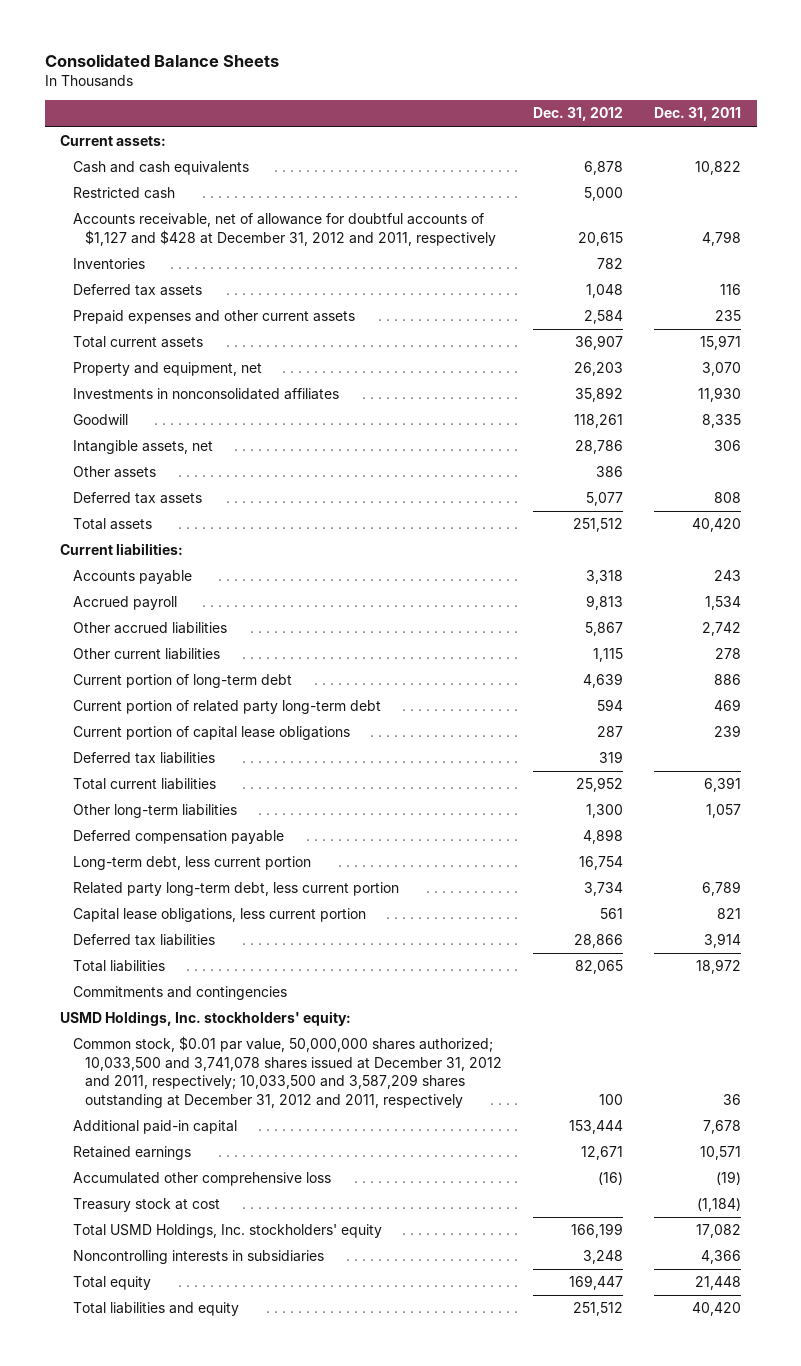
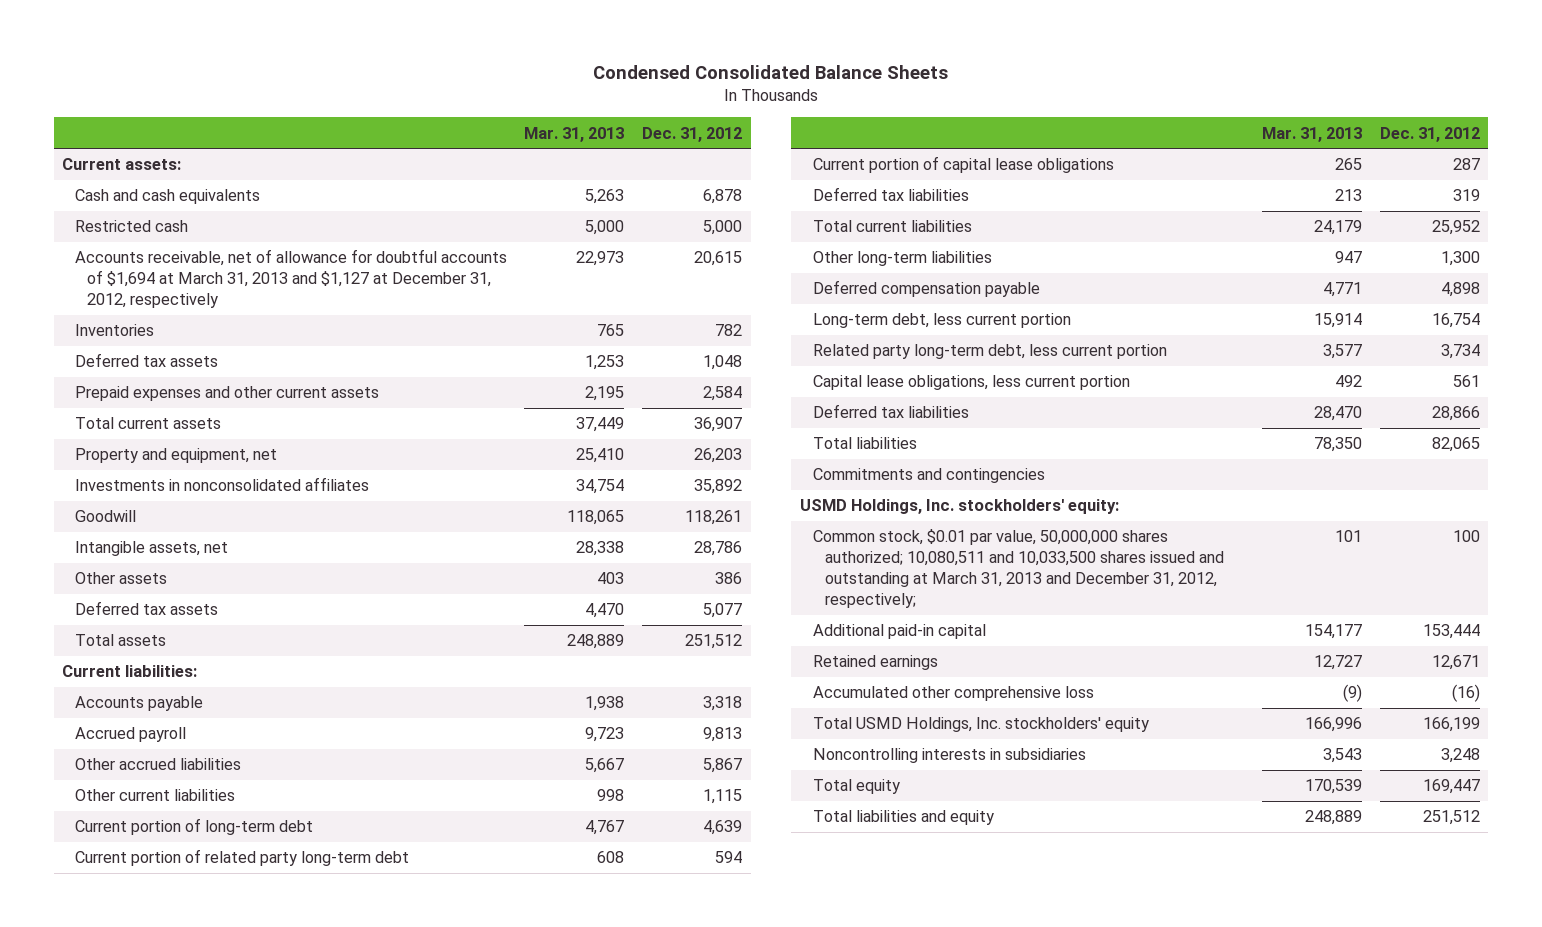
- Consolidated Balance Sheets
+ Condensed Consolidated Balance Sheets
- | Dec. 31, 2012 | Dec. 31, 2011
+ | Mar. 31, 2013 | Dec. 31, 2012
- Accounts receivable, net of allowance for doubtful accounts of $1,127 and $428 at December 31, 2012 and 2011, respectively | 20,615 | 4,798
+ Accounts receivable, net of allowance for doubtful accounts of $1,694 at March 31, 2013 and $1,127 at December 31, 2012, respectively | 22,973 | 20,615
- Common stock, $0.01 par value, 50,000,000 shares authorized; 10,033,500 and 3,741,078 shares issued at December 31, 2012 and 2011, respectively; 10,033,500 and 3,587,209 shares outstanding at December 31, 2012 and 2011, respectively | 100 | 36
+ Common stock, $0.01 par value, 50,000,000 shares authorized; 10,080,511 and 10,033,500 shares issued and outstanding at March 31, 2013 and December 31, 2012, respectively; | 101 | 100
- Treasury stock at cost | | (1,184)

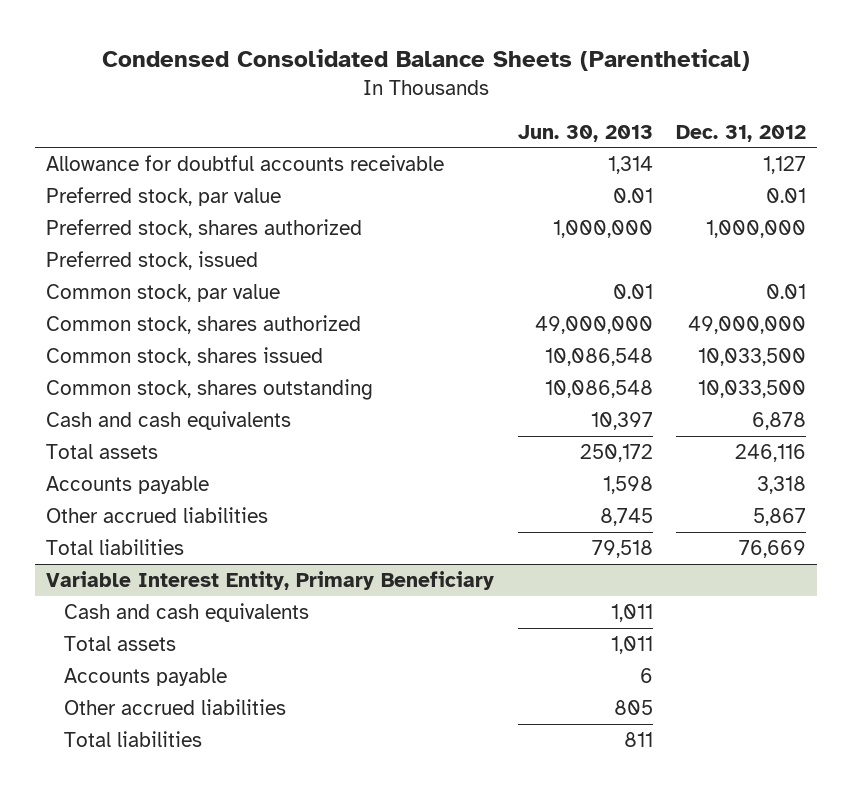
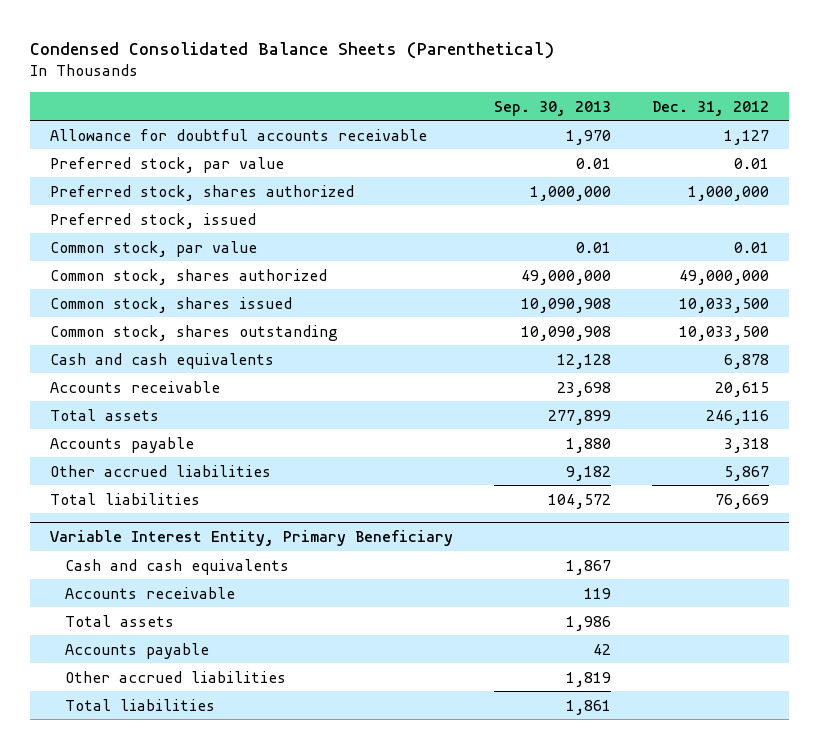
- | Jun. 30, 2013 | Dec. 31, 2012
+ | Sep. 30, 2013 | Dec. 31, 2012
+ Accounts receivable | 23,698 | 20,615
@ Variable Interest Entity, Primary Beneficiary
+ Accounts receivable | 119 |

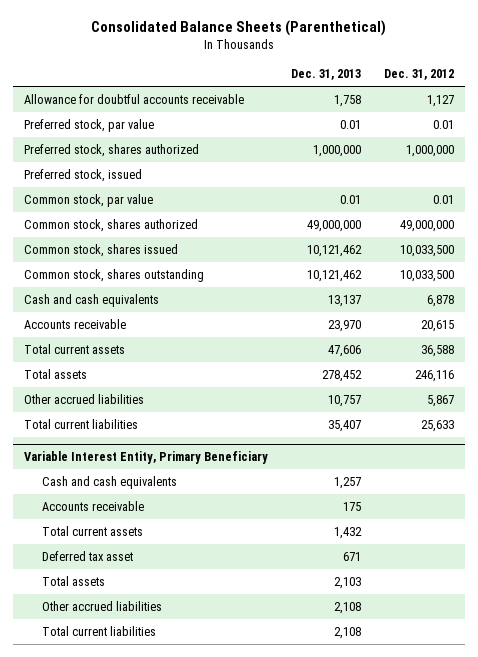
- Condensed Consolidated Balance Sheets (Parenthetical)
+ Consolidated Balance Sheets (Parenthetical)
- | Sep. 30, 2013 | Dec. 31, 2012
+ | Dec. 31, 2013 | Dec. 31, 2012
+ Total current assets | 47,606 | 36,588
- Accounts payable | 1,880 | 3,318
- Total liabilities | 104,572 | 76,669
+ Total current liabilities | 35,407 | 25,633
@ Variable Interest Entity, Primary Beneficiary
+ Total current assets | 1,432 |
+ Deferred tax asset | 671 |
- Accounts payable | 42 |
- Total liabilities | 1,861 |
+ Total current liabilities | 2,108 |

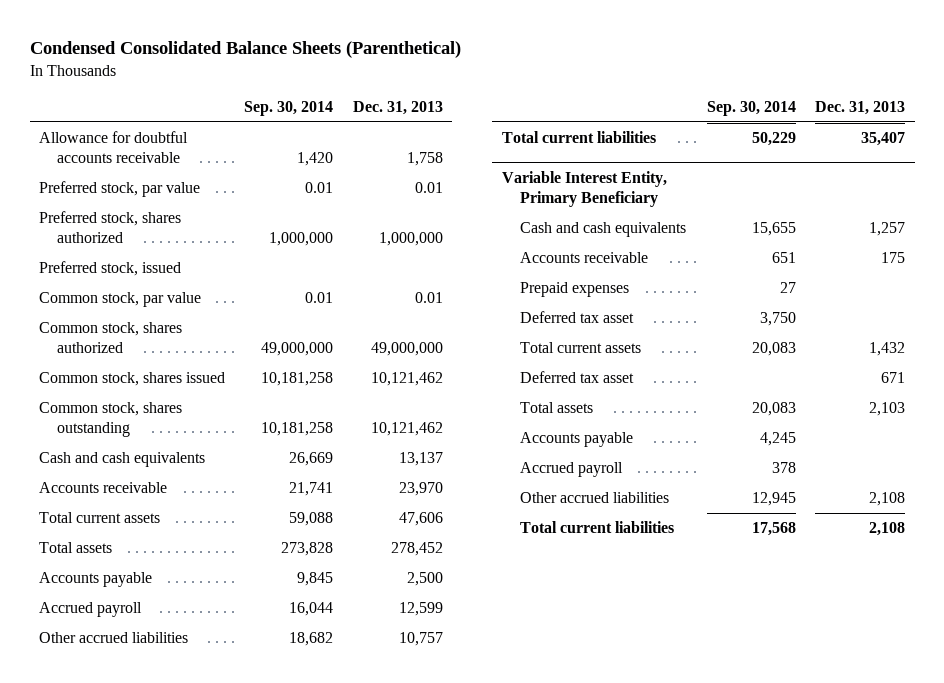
- Consolidated Balance Sheets (Parenthetical)
+ Condensed Consolidated Balance Sheets (Parenthetical)
- | Dec. 31, 2013 | Dec. 31, 2012
+ | Sep. 30, 2014 | Dec. 31, 2013
+ Accounts payable | 9,845 | 2,500
+ Accrued payroll | 16,044 | 12,599
@ Variable Interest Entity, Primary Beneficiary
+ Prepaid expenses | 27 |
+ Deferred tax asset | 3,750 |
+ Accounts payable | 4,245 |
+ Accrued payroll | 378 |

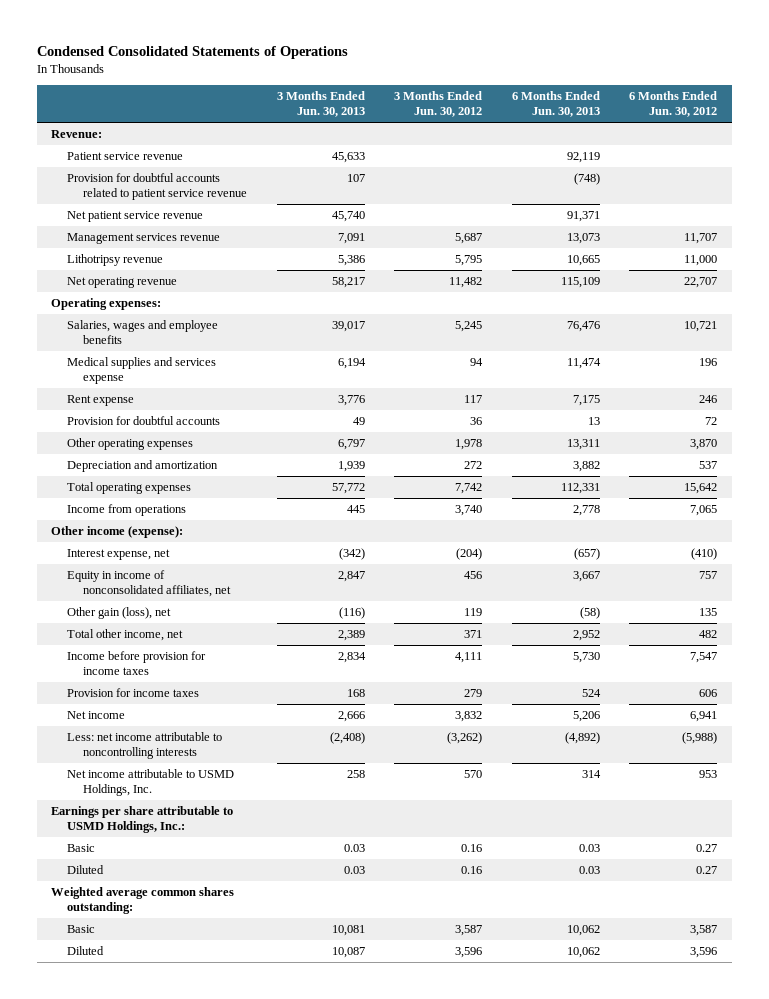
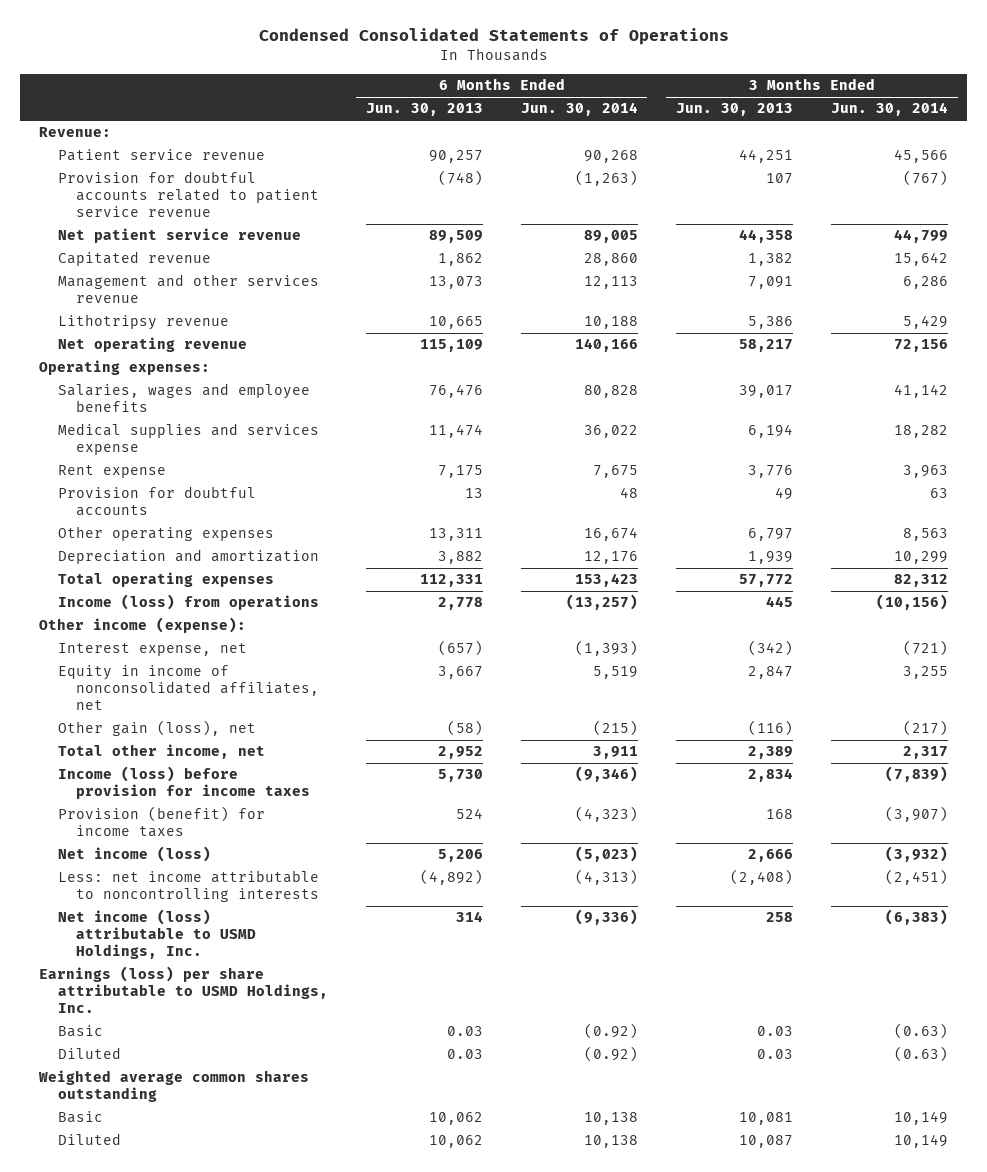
- | 3 Months Ended Jun. 30, 2013 | 3 Months Ended Jun. 30, 2012 | 6 Months Ended Jun. 30, 2013 | 6 Months Ended Jun. 30, 2012
+ | 6 Months Ended Jun. 30, 2013 | 6 Months Ended Jun. 30, 2014 | 3 Months Ended Jun. 30, 2013 | 3 Months Ended Jun. 30, 2014
- Patient service revenue | 45,633 | | 92,119 |
+ Patient service revenue | 90,257 | 90,268 | 44,251 | 45,566
- Net patient service revenue | 45,740 | | 91,371 |
- Management services revenue | 7,091 | 5,687 | 13,073 | 11,707
+ Net patient service revenue | 89,509 | 89,005 | 44,358 | 44,799
+ Capitated revenue | 1,862 | 28,860 | 1,382 | 15,642
+ Management and other services revenue | 13,073 | 12,113 | 7,091 | 6,286
- Income from operations | 445 | 3,740 | 2,778 | 7,065
+ Income (loss) from operations | 2,778 | (13,257) | 445 | (10,156)
- Income before provision for income taxes | 2,834 | 4,111 | 5,730 | 7,547
- Provision for income taxes | 168 | 279 | 524 | 606
- Net income | 2,666 | 3,832 | 5,206 | 6,941
+ Income (loss) before provision for income taxes | 5,730 | (9,346) | 2,834 | (7,839)
+ Provision (benefit) for income taxes | 524 | (4,323) | 168 | (3,907)
+ Net income (loss) | 5,206 | (5,023) | 2,666 | (3,932)
- Net income attributable to USMD Holdings, Inc. | 258 | 570 | 314 | 953
- Earnings per share attributable to USMD Holdings, Inc.:
+ Net income (loss) attributable to USMD Holdings, Inc. | 314 | (9,336) | 258 | (6,383)
+ Earnings (loss) per share attributable to USMD Holdings, Inc.
- Weighted average common shares outstanding:
+ Weighted average common shares outstanding

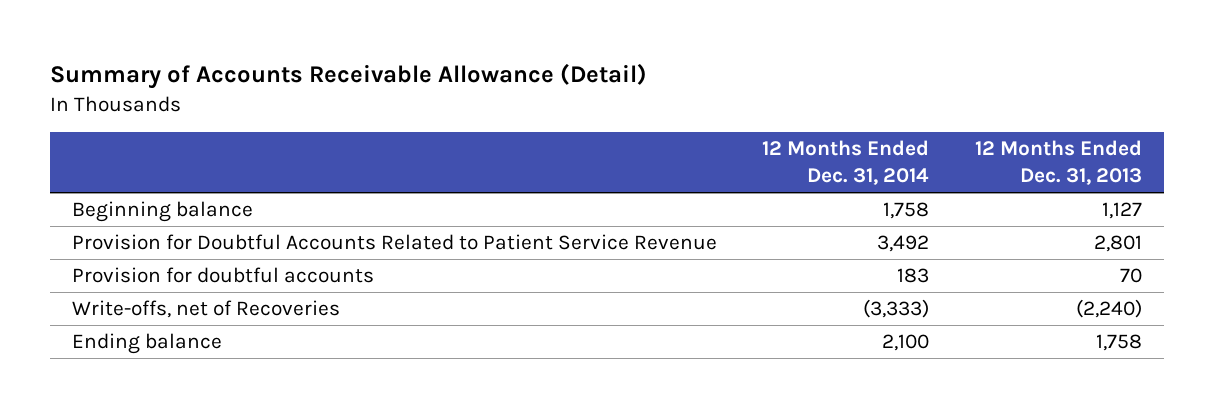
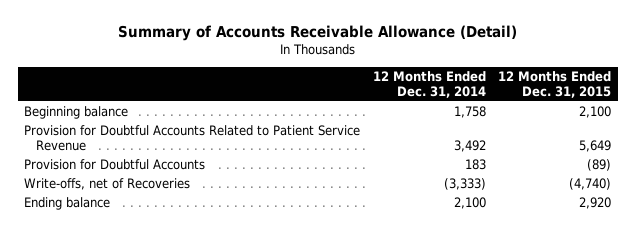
- | 12 Months Ended Dec. 31, 2014 | 12 Months Ended Dec. 31, 2013
+ | 12 Months Ended Dec. 31, 2014 | 12 Months Ended Dec. 31, 2015
- Provision for doubtful accounts | 183 | 70
+ Provision for Doubtful Accounts | 183 | (89)

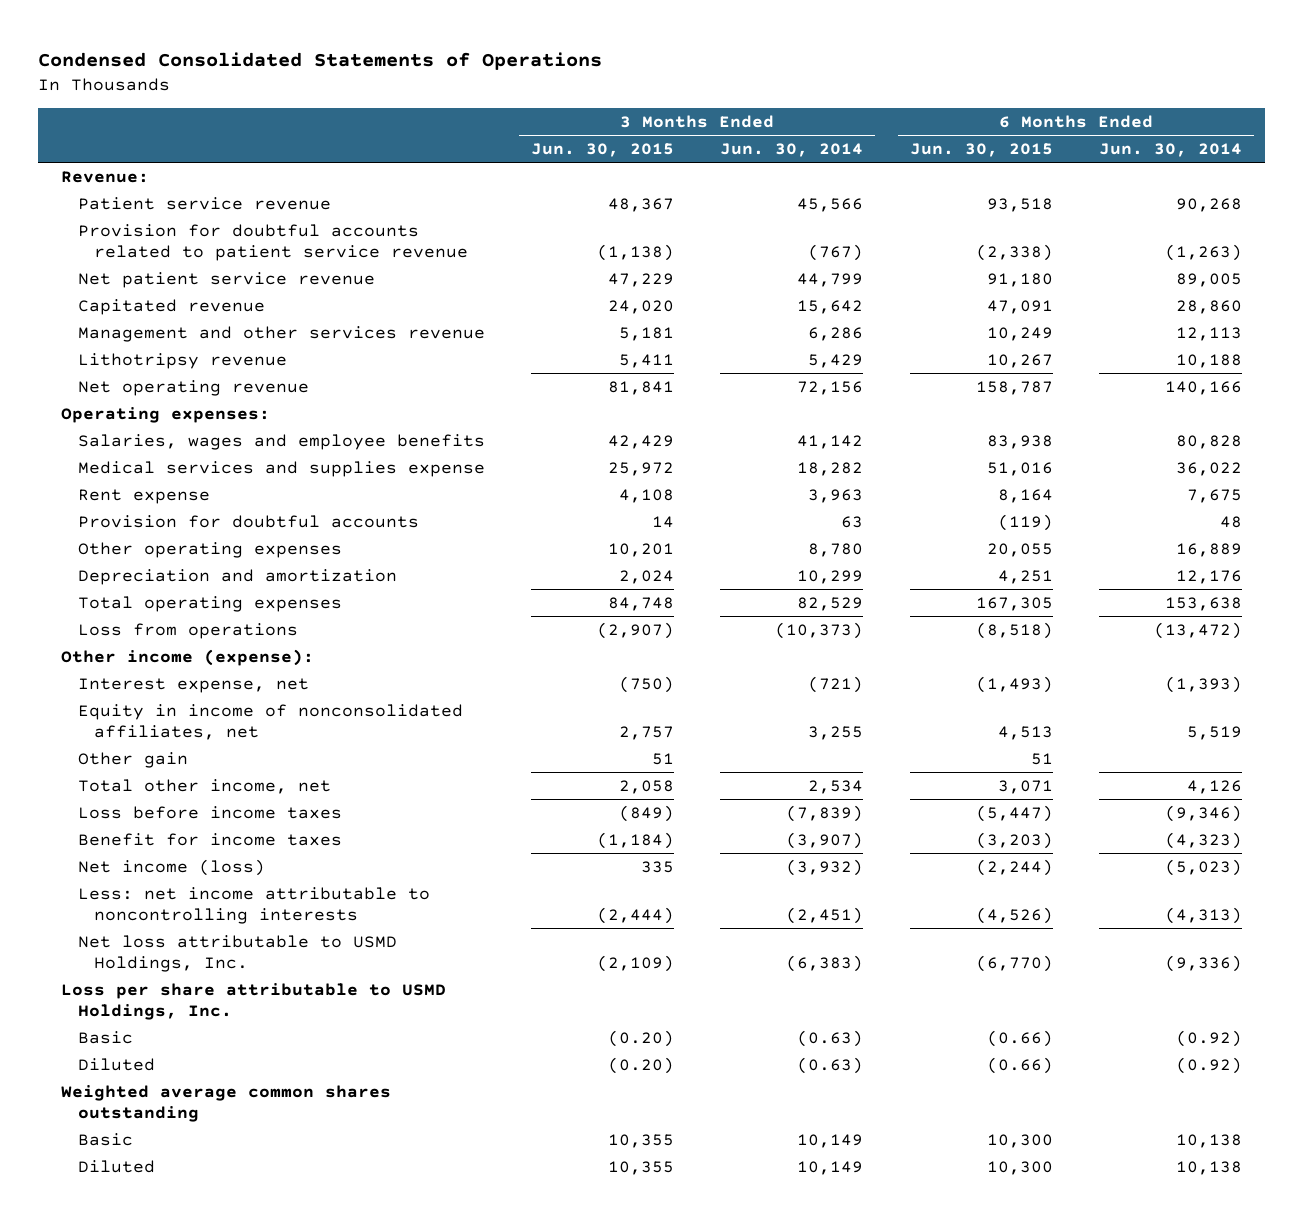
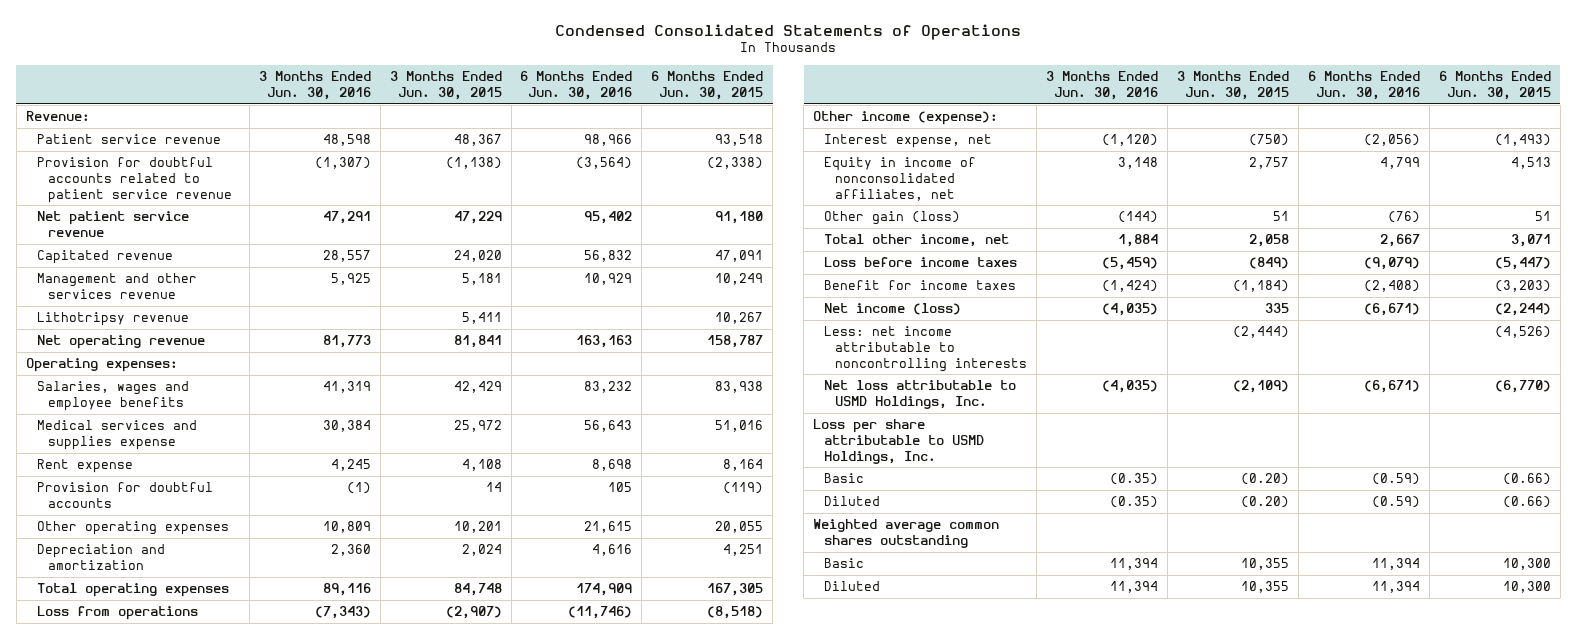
- | 3 Months Ended Jun. 30, 2015 | 3 Months Ended Jun. 30, 2014 | 6 Months Ended Jun. 30, 2015 | 6 Months Ended Jun. 30, 2014
+ | 3 Months Ended Jun. 30, 2016 | 3 Months Ended Jun. 30, 2015 | 6 Months Ended Jun. 30, 2016 | 6 Months Ended Jun. 30, 2015
- Other gain | 51 | | 51 |
+ Other gain (loss) | (144) | 51 | (76) | 51

